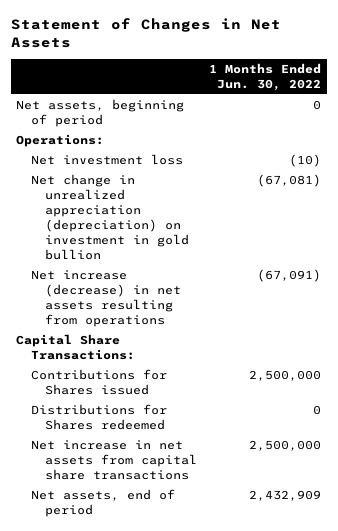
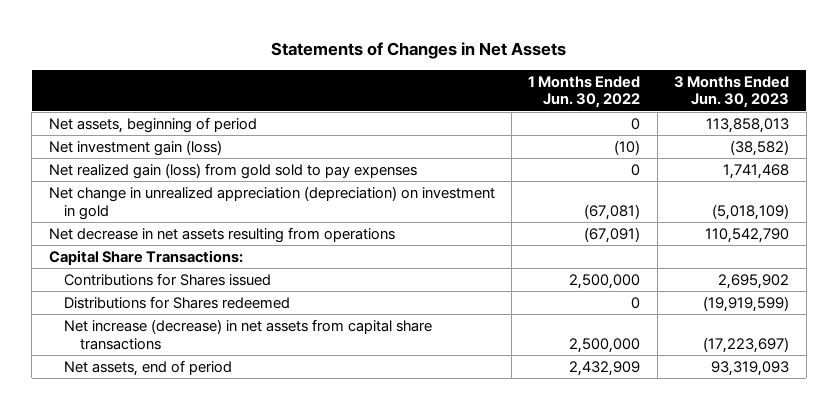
- Statement of Changes in Net Assets
+ Statements of Changes in Net Assets
- | 1 Months Ended Jun. 30, 2022
+ | 1 Months Ended Jun. 30, 2022 | 3 Months Ended Jun. 30, 2023
- Operations:
- Net investment loss | (10)
- Net change in unrealized appreciation (depreciation) on investment in gold bullion | (67,081)
- Net increase (decrease) in net assets resulting from operations | (67,091)
+ Net investment gain (loss) | (10) | (38,582)
+ Net realized gain (loss) from gold sold to pay expenses | 0 | 1,741,468
+ Net change in unrealized appreciation (depreciation) on investment in gold | (67,081) | (5,018,109)
+ Net decrease in net assets resulting from operations | (67,091) | 110,542,790
- Net increase in net assets from capital share transactions | 2,500,000
+ Net increase (decrease) in net assets from capital share transactions | 2,500,000 | (17,223,697)

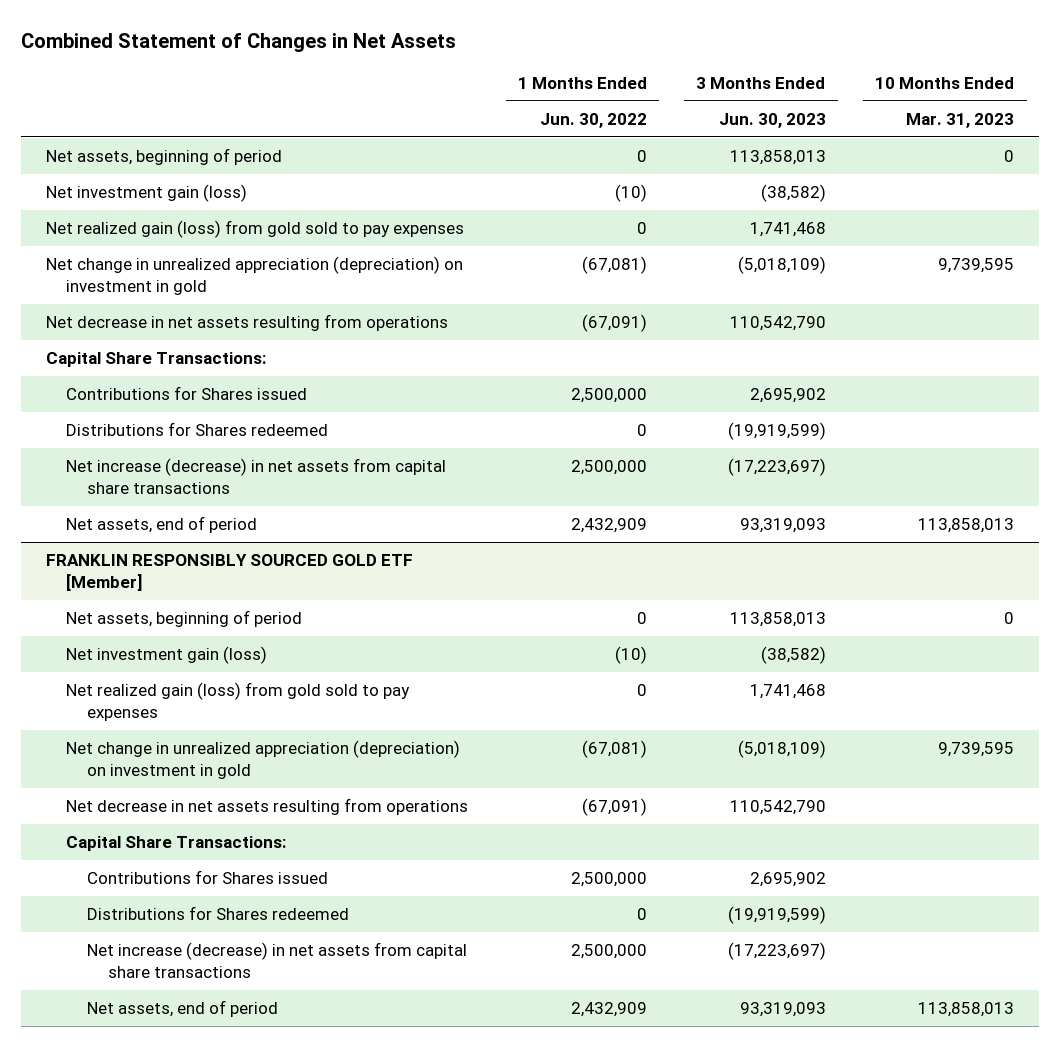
- Statements of Changes in Net Assets
+ Combined Statement of Changes in Net Assets
- | 1 Months Ended Jun. 30, 2022 | 3 Months Ended Jun. 30, 2023
+ | 1 Months Ended Jun. 30, 2022 | 3 Months Ended Jun. 30, 2023 | 10 Months Ended Mar. 31, 2023
+ FRANKLIN RESPONSIBLY SOURCED GOLD ETF [Member]
+ Net assets, beginning of period | 0 | 113,858,013 | 0
+ Net investment gain (loss) | (10) | (38,582) |
+ Net realized gain (loss) from gold sold to pay expenses | 0 | 1,741,468 |
+ Net change in unrealized appreciation (depreciation) on investment in gold | (67,081) | (5,018,109) | 9,739,595
+ Net decrease in net assets resulting from operations | (67,091) | 110,542,790 |
+ Capital Share Transactions:
+ Contributions for Shares issued | 2,500,000 | 2,695,902 |
+ Distributions for Shares redeemed | 0 | (19,919,599) |
+ Net increase (decrease) in net assets from capital share transactions | 2,500,000 | (17,223,697) |
+ Net assets, end of period | 2,432,909 | 93,319,093 | 113,858,013

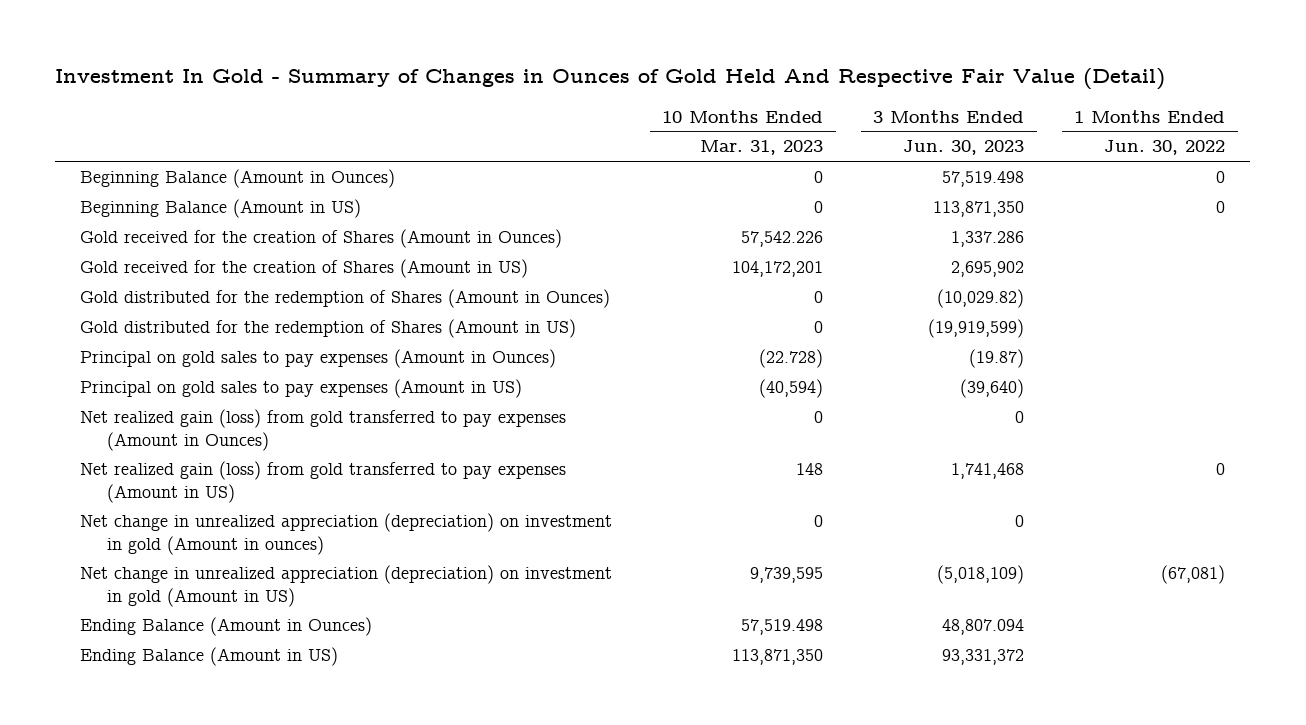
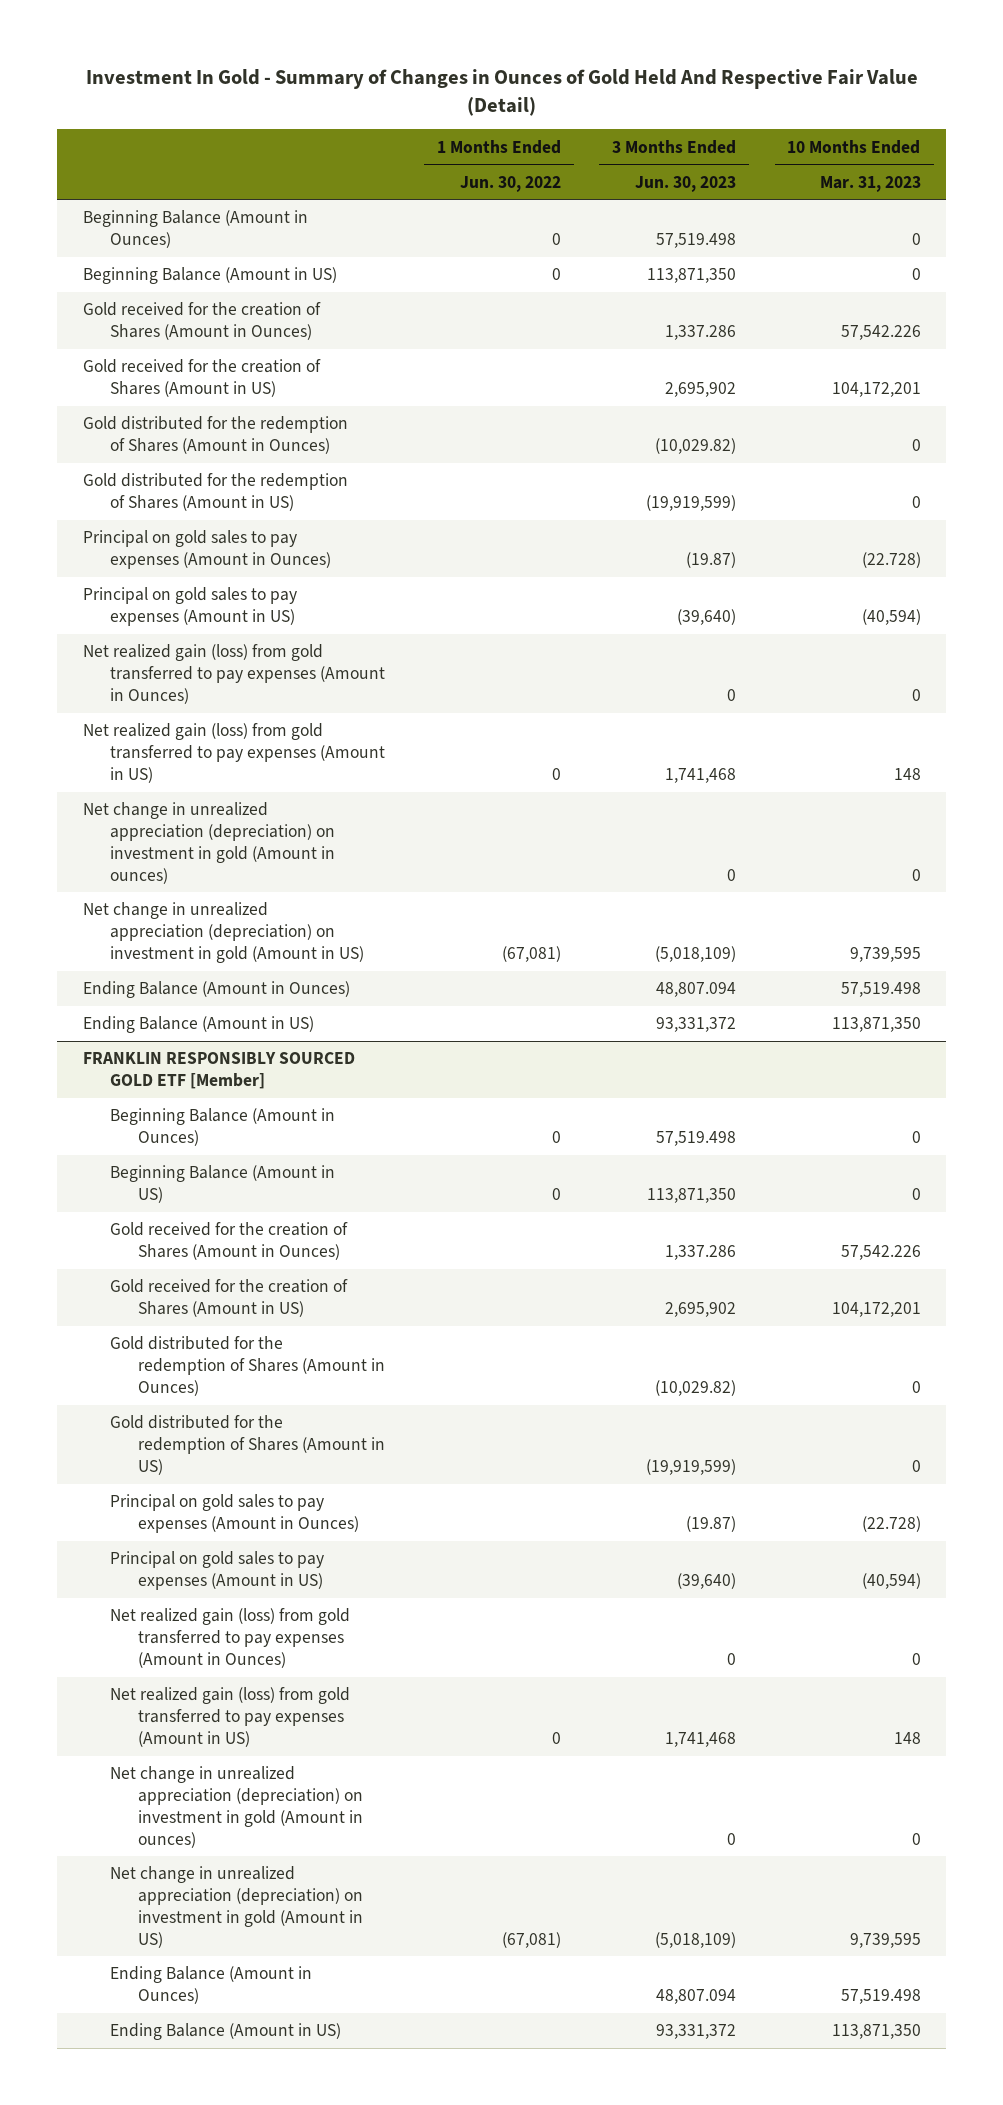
- | 10 Months Ended Mar. 31, 2023 | 3 Months Ended Jun. 30, 2023 | 1 Months Ended Jun. 30, 2022
+ | 1 Months Ended Jun. 30, 2022 | 3 Months Ended Jun. 30, 2023 | 10 Months Ended Mar. 31, 2023
+ FRANKLIN RESPONSIBLY SOURCED GOLD ETF [Member]
+ Beginning Balance (Amount in Ounces) | 0 | 57,519.498 | 0
+ Beginning Balance (Amount in US) | 0 | 113,871,350 | 0
+ Gold received for the creation of Shares (Amount in Ounces) | | 1,337.286 | 57,542.226
+ Gold received for the creation of Shares (Amount in US) | | 2,695,902 | 104,172,201
+ Gold distributed for the redemption of Shares (Amount in Ounces) | | (10,029.82) | 0
+ Gold distributed for the redemption of Shares (Amount in US) | | (19,919,599) | 0
+ Principal on gold sales to pay expenses (Amount in Ounces) | | (19.87) | (22.728)
+ Principal on gold sales to pay expenses (Amount in US) | | (39,640) | (40,594)
+ Net realized gain (loss) from gold transferred to pay expenses (Amount in Ounces) | | 0 | 0
+ Net realized gain (loss) from gold transferred to pay expenses (Amount in US) | 0 | 1,741,468 | 148
+ Net change in unrealized appreciation (depreciation) on investment in gold (Amount in ounces) | | 0 | 0
+ Net change in unrealized appreciation (depreciation) on investment in gold (Amount in US) | (67,081) | (5,018,109) | 9,739,595
+ Ending Balance (Amount in Ounces) | | 48,807.094 | 57,519.498
+ Ending Balance (Amount in US) | | 93,331,372 | 113,871,350

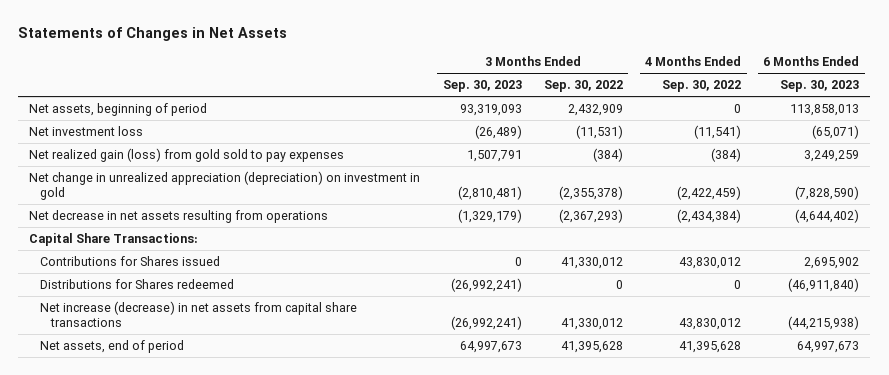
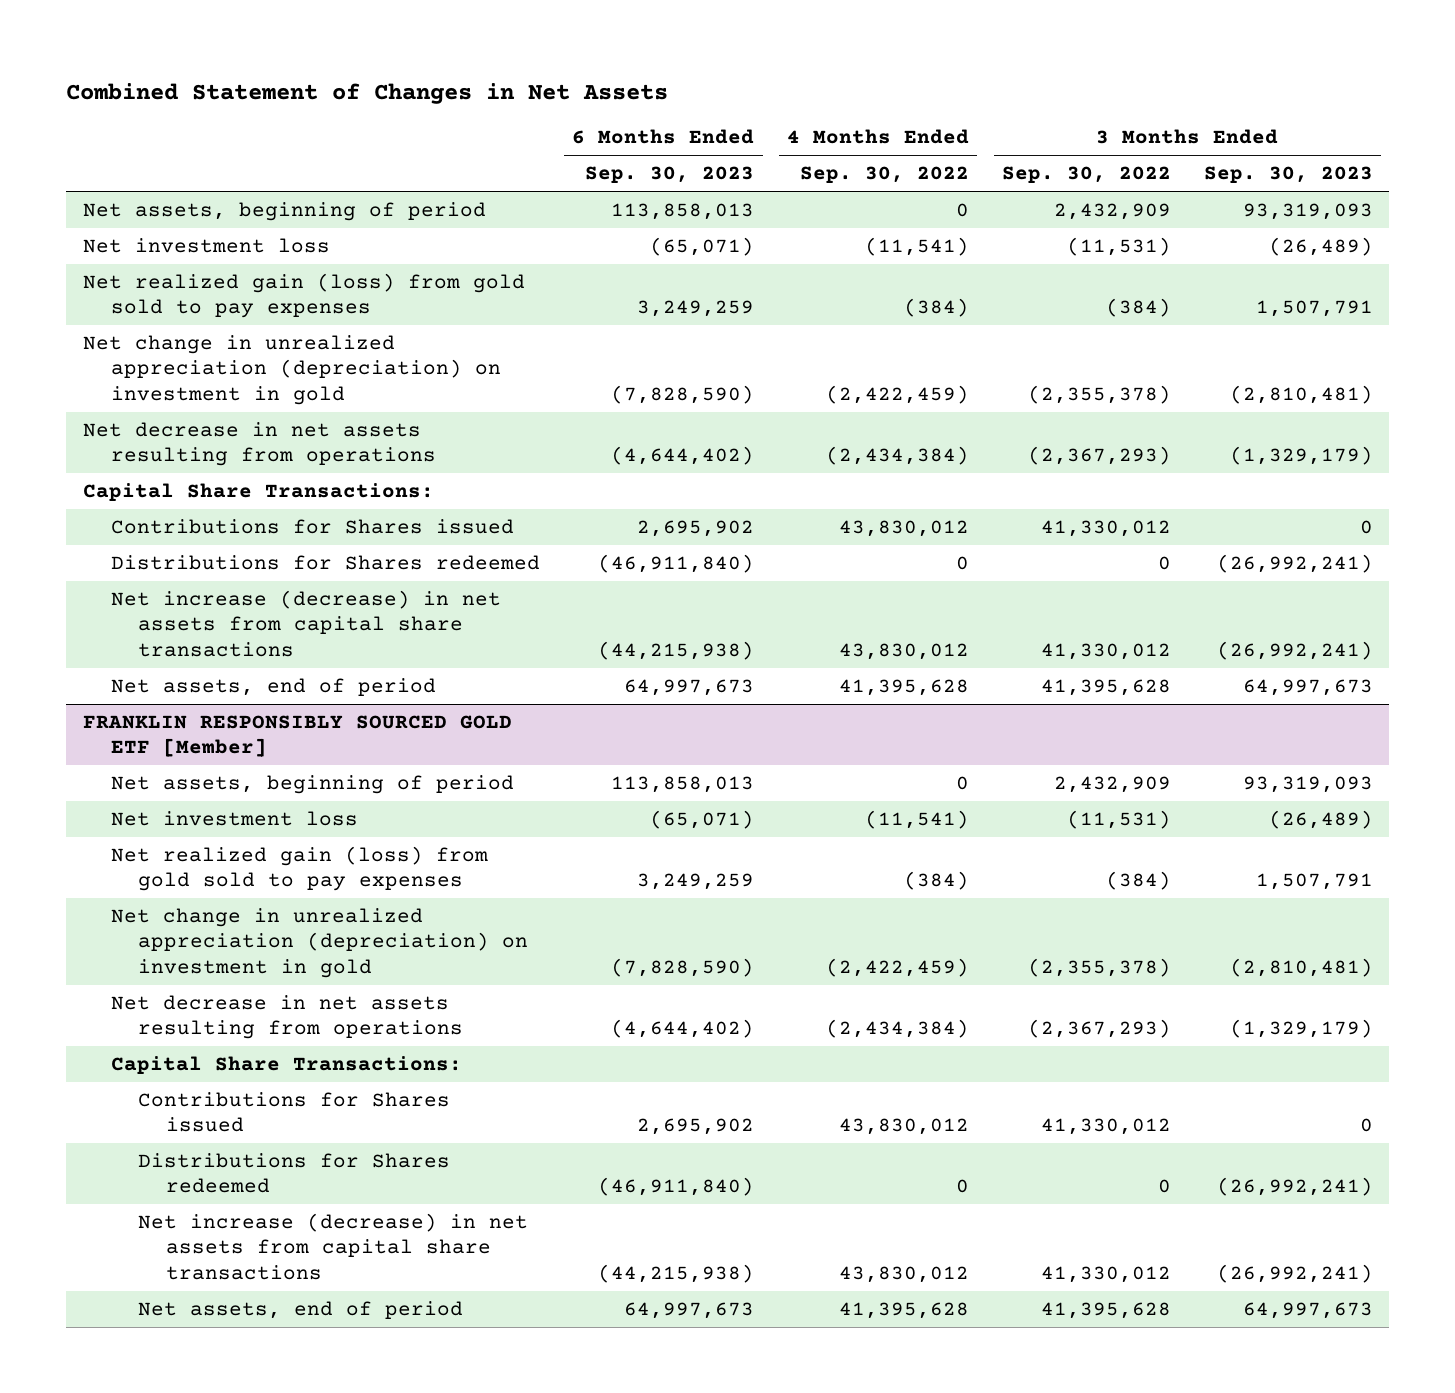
- Statements of Changes in Net Assets
+ Combined Statement of Changes in Net Assets
- | 3 Months Ended Sep. 30, 2023 | 3 Months Ended Sep. 30, 2022 | 4 Months Ended Sep. 30, 2022 | 6 Months Ended Sep. 30, 2023
+ | 6 Months Ended Sep. 30, 2023 | 4 Months Ended Sep. 30, 2022 | 3 Months Ended Sep. 30, 2022 | 3 Months Ended Sep. 30, 2023
+ FRANKLIN RESPONSIBLY SOURCED GOLD ETF [Member]
+ Net assets, beginning of period | 113,858,013 | 0 | 2,432,909 | 93,319,093
+ Net investment loss | (65,071) | (11,541) | (11,531) | (26,489)
+ Net realized gain (loss) from gold sold to pay expenses | 3,249,259 | (384) | (384) | 1,507,791
+ Net change in unrealized appreciation (depreciation) on investment in gold | (7,828,590) | (2,422,459) | (2,355,378) | (2,810,481)
+ Net decrease in net assets resulting from operations | (4,644,402) | (2,434,384) | (2,367,293) | (1,329,179)
+ Capital Share Transactions:
+ Contributions for Shares issued | 2,695,902 | 43,830,012 | 41,330,012 | 0
+ Distributions for Shares redeemed | (46,911,840) | 0 | 0 | (26,992,241)
+ Net increase (decrease) in net assets from capital share transactions | (44,215,938) | 43,830,012 | 41,330,012 | (26,992,241)
+ Net assets, end of period | 64,997,673 | 41,395,628 | 41,395,628 | 64,997,673

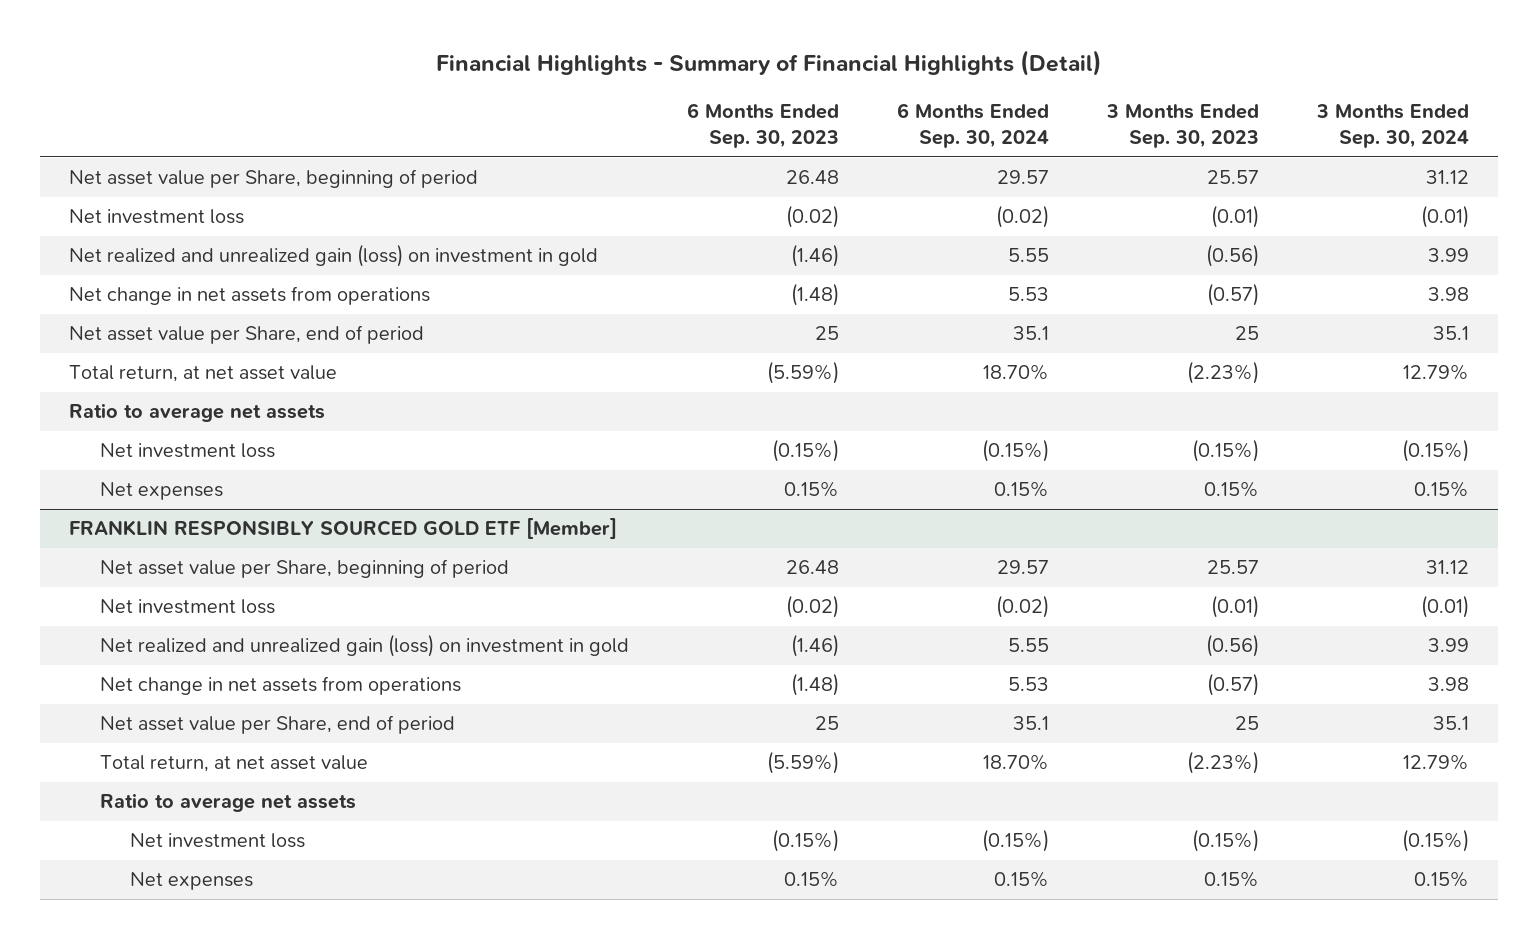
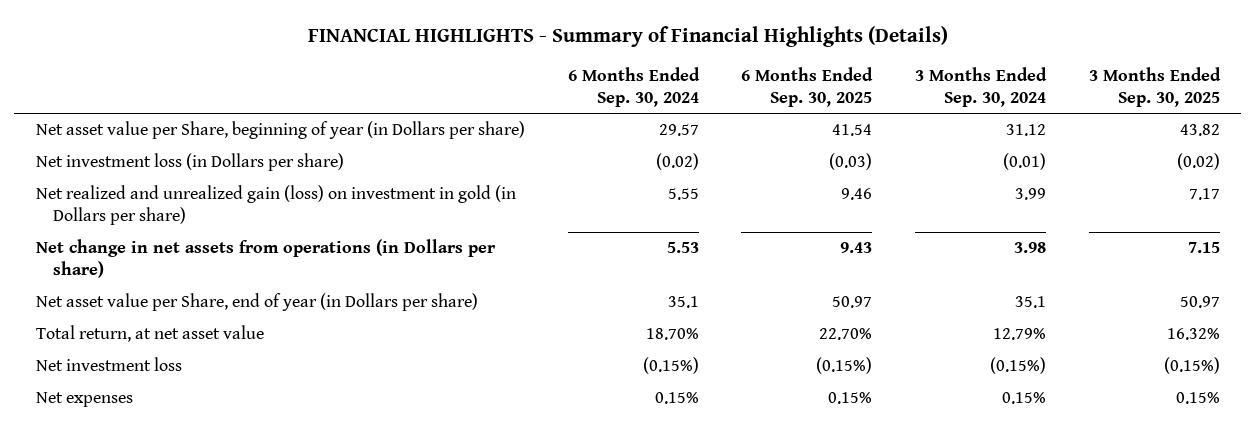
- Financial Highlights - Summary of Financial Highlights (Detail)
+ FINANCIAL HIGHLIGHTS - Summary of Financial Highlights (Details)
- | 6 Months Ended Sep. 30, 2023 | 6 Months Ended Sep. 30, 2024 | 3 Months Ended Sep. 30, 2023 | 3 Months Ended Sep. 30, 2024
+ | 6 Months Ended Sep. 30, 2024 | 6 Months Ended Sep. 30, 2025 | 3 Months Ended Sep. 30, 2024 | 3 Months Ended Sep. 30, 2025
- Net asset value per Share, beginning of period | 26.48 | 29.57 | 25.57 | 31.12
- Net investment loss | (0.02) | (0.02) | (0.01) | (0.01)
- Net realized and unrealized gain (loss) on investment in gold | (1.46) | 5.55 | (0.56) | 3.99
- Net change in net assets from operations | (1.48) | 5.53 | (0.57) | 3.98
- Net asset value per Share, end of period | 25 | 35.1 | 25 | 35.1
- Total return, at net asset value | (5.59%) | 18.70% | (2.23%) | 12.79%
- Ratio to average net assets
- Net investment loss | (0.15%) | (0.15%) | (0.15%) | (0.15%)
- Net expenses | 0.15% | 0.15% | 0.15% | 0.15%
- FRANKLIN RESPONSIBLY SOURCED GOLD ETF [Member]
- Net asset value per Share, beginning of period | 26.48 | 29.57 | 25.57 | 31.12
- Net investment loss | (0.02) | (0.02) | (0.01) | (0.01)
- Net realized and unrealized gain (loss) on investment in gold | (1.46) | 5.55 | (0.56) | 3.99
- Net change in net assets from operations | (1.48) | 5.53 | (0.57) | 3.98
- Net asset value per Share, end of period | 25 | 35.1 | 25 | 35.1
+ Net asset value per Share, beginning of year (in Dollars per share) | 29.57 | 41.54 | 31.12 | 43.82
+ Net investment loss (in Dollars per share) | (0.02) | (0.03) | (0.01) | (0.02)
+ Net realized and unrealized gain (loss) on investment in gold (in Dollars per share) | 5.55 | 9.46 | 3.99 | 7.17
+ Net change in net assets from operations (in Dollars per share) | 5.53 | 9.43 | 3.98 | 7.15
+ Net asset value per Share, end of year (in Dollars per share) | 35.1 | 50.97 | 35.1 | 50.97
- Ratio to average net assets

